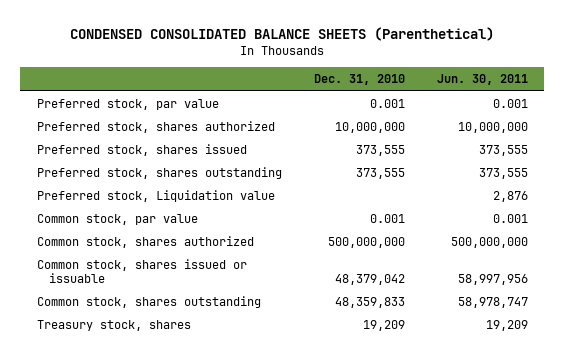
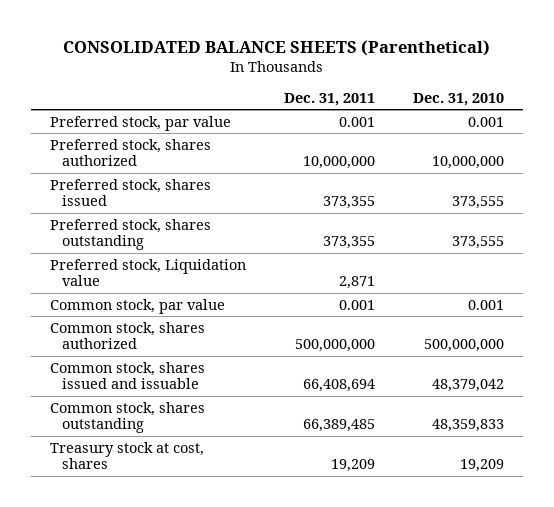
- CONDENSED CONSOLIDATED BALANCE SHEETS (Parenthetical)
+ CONSOLIDATED BALANCE SHEETS (Parenthetical)
- | Dec. 31, 2010 | Jun. 30, 2011
+ | Dec. 31, 2011 | Dec. 31, 2010
- Common stock, shares issued or issuable | 48,379,042 | 58,997,956
+ Common stock, shares issued and issuable | 66,408,694 | 48,379,042
- Treasury stock, shares | 19,209 | 19,209
+ Treasury stock at cost, shares | 19,209 | 19,209

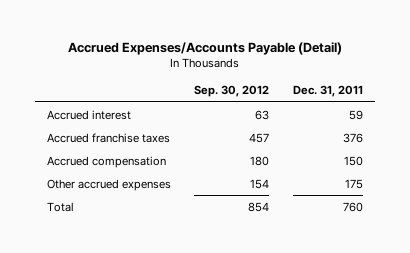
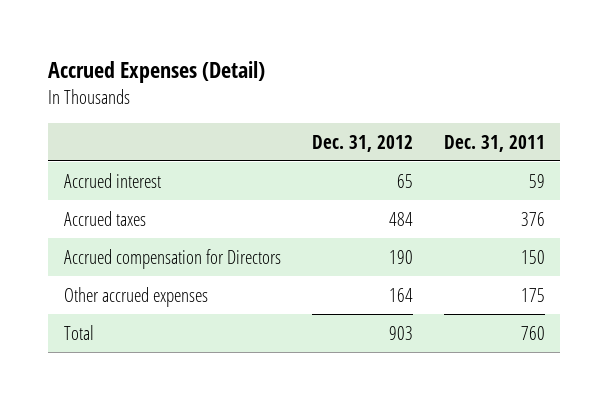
- Accrued Expenses/Accounts Payable (Detail)
+ Accrued Expenses (Detail)
- | Sep. 30, 2012 | Dec. 31, 2011
+ | Dec. 31, 2012 | Dec. 31, 2011
- Accrued franchise taxes | 457 | 376
- Accrued compensation | 180 | 150
+ Accrued taxes | 484 | 376
+ Accrued compensation for Directors | 190 | 150

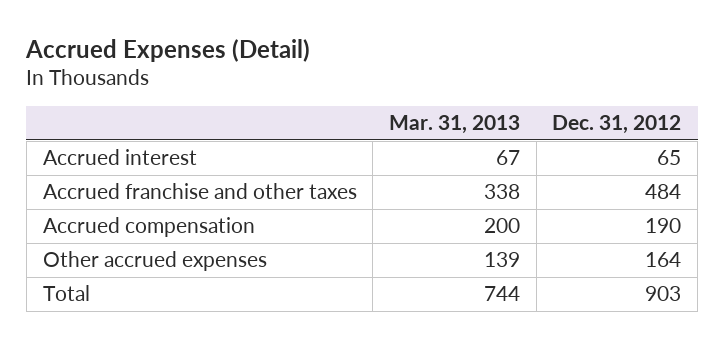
- | Dec. 31, 2012 | Dec. 31, 2011
+ | Mar. 31, 2013 | Dec. 31, 2012
- Accrued taxes | 484 | 376
- Accrued compensation for Directors | 190 | 150
+ Accrued franchise and other taxes | 338 | 484
+ Accrued compensation | 200 | 190

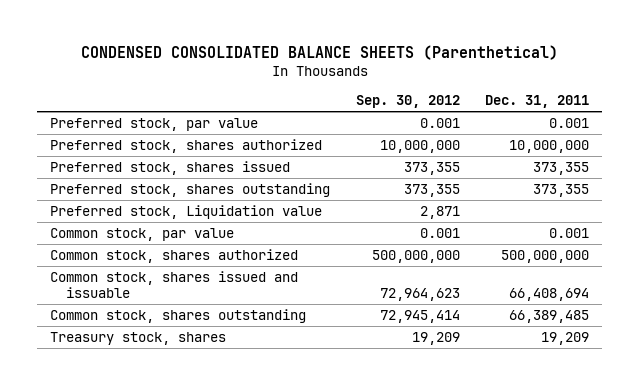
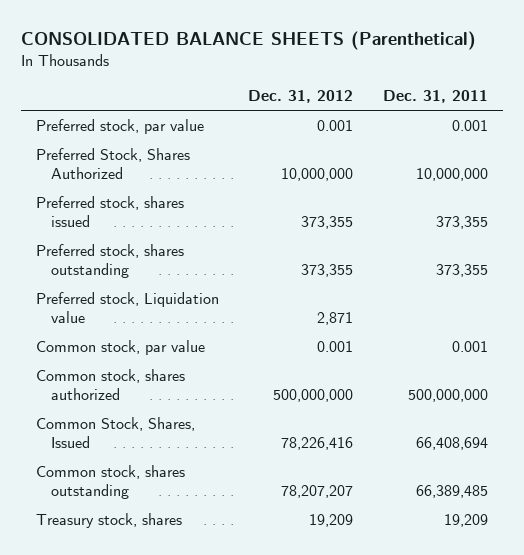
- CONDENSED CONSOLIDATED BALANCE SHEETS (Parenthetical)
+ CONSOLIDATED BALANCE SHEETS (Parenthetical)
- | Sep. 30, 2012 | Dec. 31, 2011
+ | Dec. 31, 2012 | Dec. 31, 2011
- Preferred stock, shares authorized | 10,000,000 | 10,000,000
+ Preferred Stock, Shares Authorized | 10,000,000 | 10,000,000
- Common stock, shares issued and issuable | 72,964,623 | 66,408,694
+ Common Stock, Shares, Issued | 78,226,416 | 66,408,694

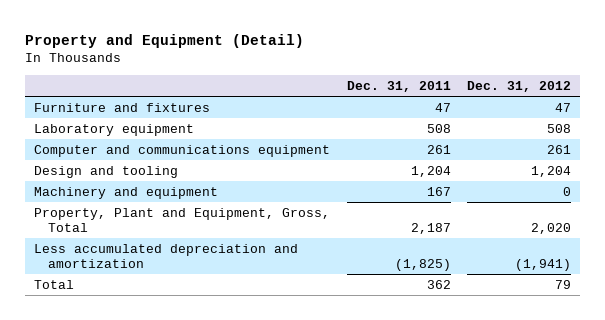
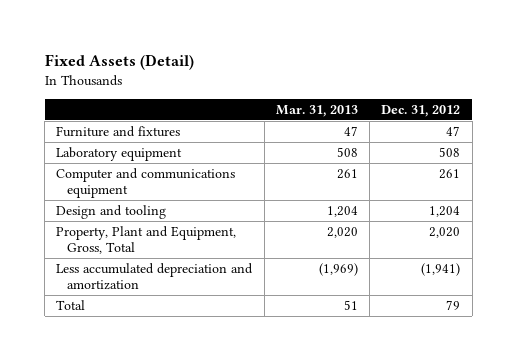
- Property and Equipment (Detail)
+ Fixed Assets (Detail)
- | Dec. 31, 2011 | Dec. 31, 2012
+ | Mar. 31, 2013 | Dec. 31, 2012
- Machinery and equipment | 167 | 0

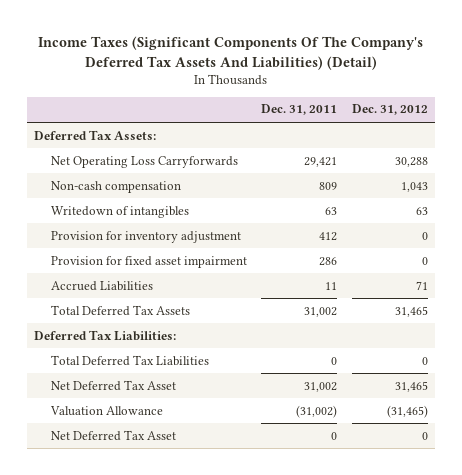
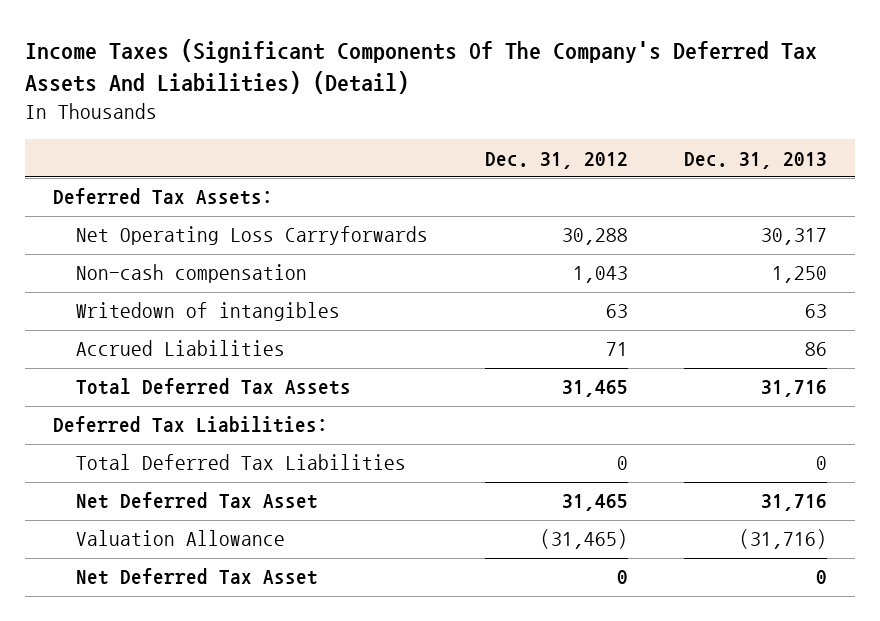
- | Dec. 31, 2011 | Dec. 31, 2012
+ | Dec. 31, 2012 | Dec. 31, 2013
- Provision for inventory adjustment | 412 | 0
- Provision for fixed asset impairment | 286 | 0

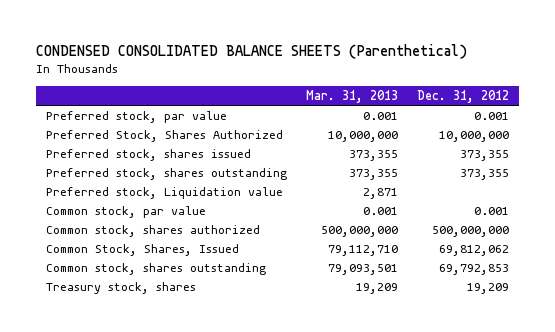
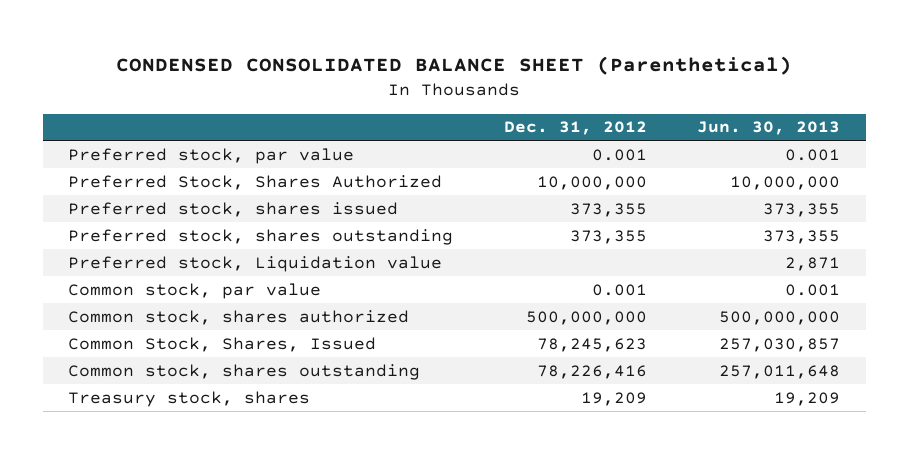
- CONDENSED CONSOLIDATED BALANCE SHEETS (Parenthetical)
+ CONDENSED CONSOLIDATED BALANCE SHEET (Parenthetical)
- | Mar. 31, 2013 | Dec. 31, 2012
+ | Dec. 31, 2012 | Jun. 30, 2013
- Common Stock, Shares, Issued | 79,112,710 | 69,812,062
- Common stock, shares outstanding | 79,093,501 | 69,792,853
+ Common Stock, Shares, Issued | 78,245,623 | 257,030,857
+ Common stock, shares outstanding | 78,226,416 | 257,011,648

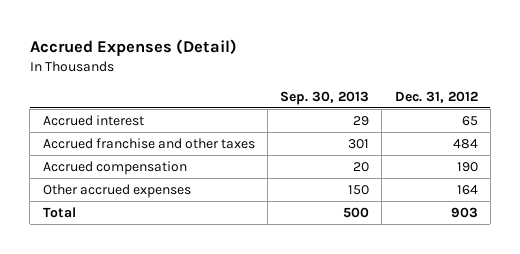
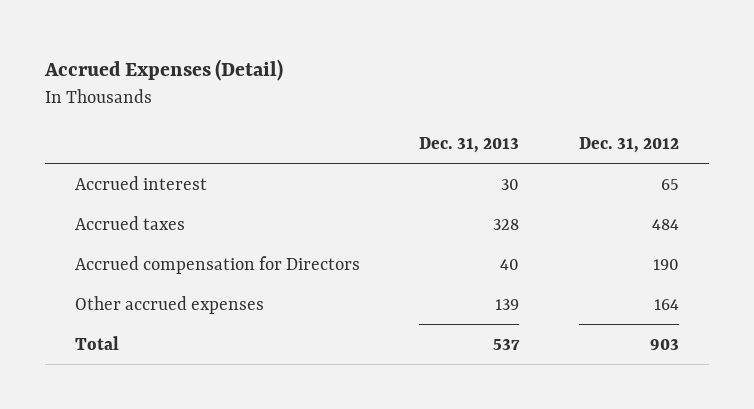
- | Sep. 30, 2013 | Dec. 31, 2012
+ | Dec. 31, 2013 | Dec. 31, 2012
- Accrued franchise and other taxes | 301 | 484
- Accrued compensation | 20 | 190
+ Accrued taxes | 328 | 484
+ Accrued compensation for Directors | 40 | 190

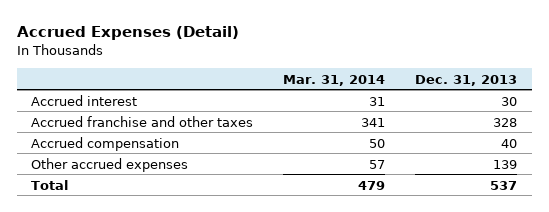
- | Dec. 31, 2013 | Dec. 31, 2012
+ | Mar. 31, 2014 | Dec. 31, 2013
- Accrued taxes | 328 | 484
- Accrued compensation for Directors | 40 | 190
+ Accrued franchise and other taxes | 341 | 328
+ Accrued compensation | 50 | 40

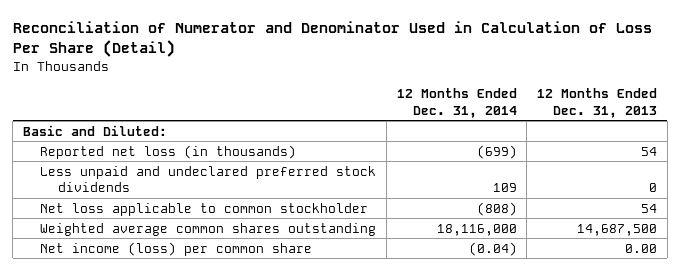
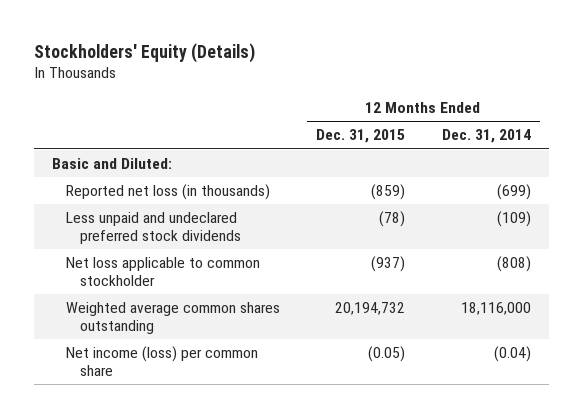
- Reconciliation of Numerator and Denominator Used in Calculation of Loss Per Share (Detail)
+ Stockholders' Equity (Details)
- | 12 Months Ended Dec. 31, 2014 | 12 Months Ended Dec. 31, 2013
+ | 12 Months Ended Dec. 31, 2015 | 12 Months Ended Dec. 31, 2014
- Less unpaid and undeclared preferred stock dividends | 109 | 0
+ Less unpaid and undeclared preferred stock dividends | (78) | (109)

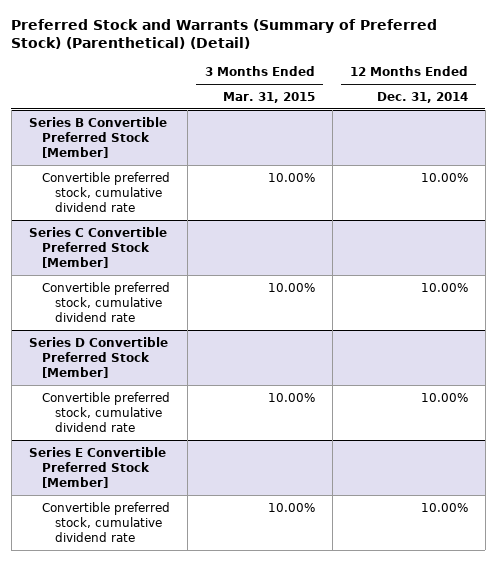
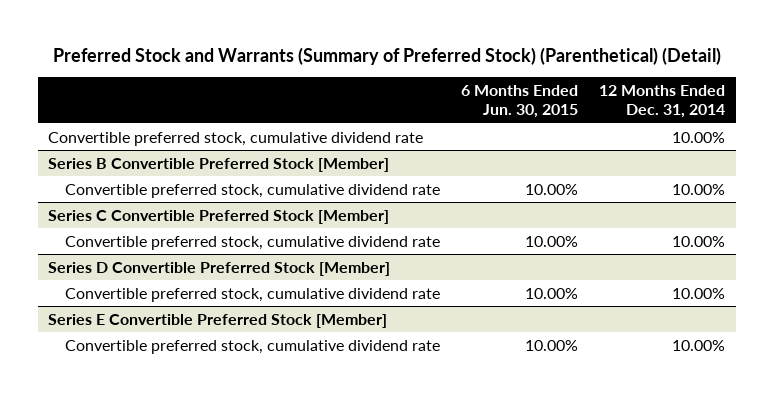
- | 3 Months Ended Mar. 31, 2015 | 12 Months Ended Dec. 31, 2014
+ | 6 Months Ended Jun. 30, 2015 | 12 Months Ended Dec. 31, 2014
+ Convertible preferred stock, cumulative dividend rate | | 10.00%

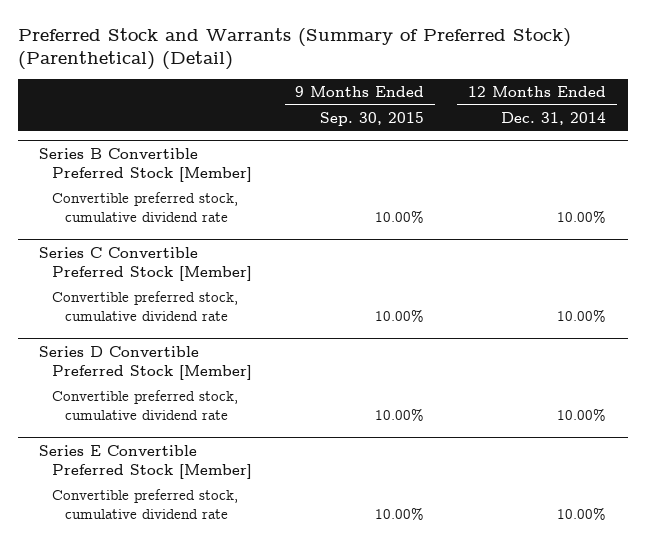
- | 6 Months Ended Jun. 30, 2015 | 12 Months Ended Dec. 31, 2014
+ | 9 Months Ended Sep. 30, 2015 | 12 Months Ended Dec. 31, 2014
- Convertible preferred stock, cumulative dividend rate | | 10.00%

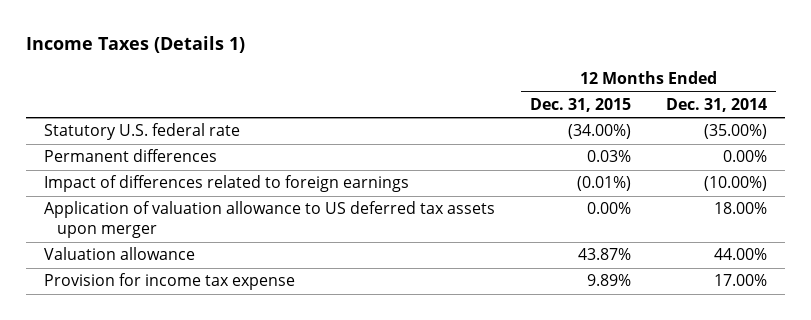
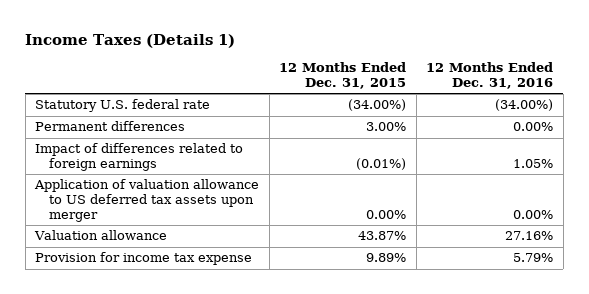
- | 12 Months Ended Dec. 31, 2015 | 12 Months Ended Dec. 31, 2014
+ | 12 Months Ended Dec. 31, 2015 | 12 Months Ended Dec. 31, 2016
- Permanent differences | 0.03% | 0.00%
+ Permanent differences | 3.00% | 0.00%

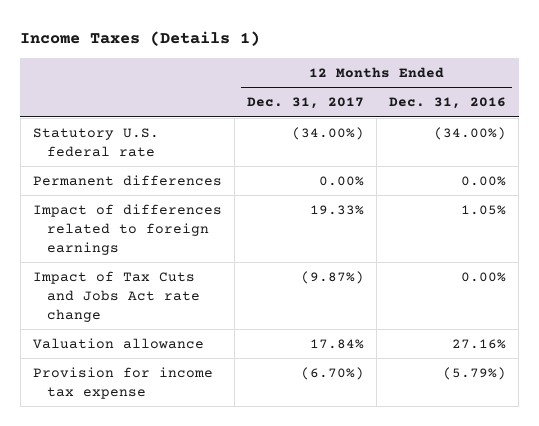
- | 12 Months Ended Dec. 31, 2015 | 12 Months Ended Dec. 31, 2016
+ | 12 Months Ended Dec. 31, 2017 | 12 Months Ended Dec. 31, 2016
- Application of valuation allowance to US deferred tax assets upon merger | 0.00% | 0.00%
+ Impact of Tax Cuts and Jobs Act rate change | (9.87%) | 0.00%
- Provision for income tax expense | 9.89% | 5.79%
+ Provision for income tax expense | (6.70%) | (5.79%)

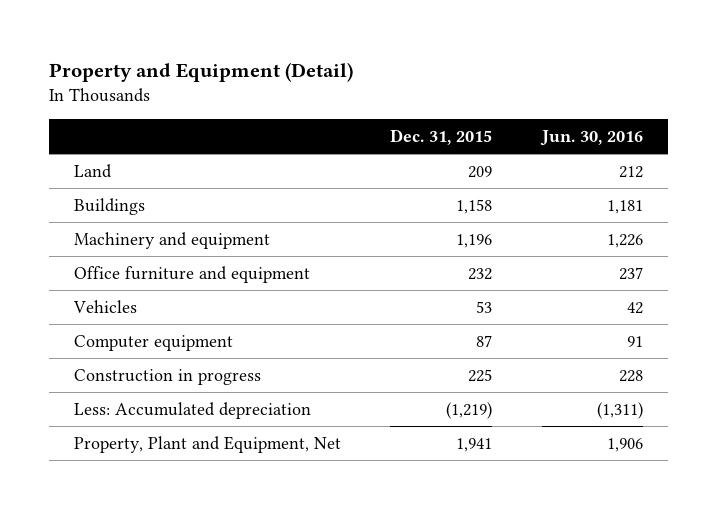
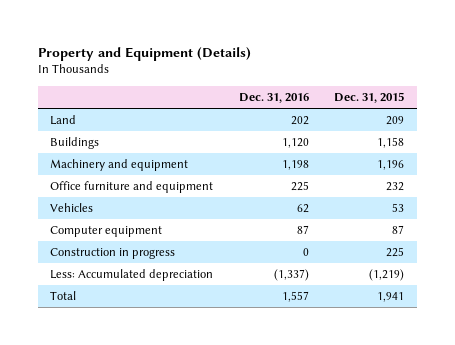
- Property and Equipment (Detail)
+ Property and Equipment (Details)
- | Dec. 31, 2015 | Jun. 30, 2016
+ | Dec. 31, 2016 | Dec. 31, 2015
- Property, Plant and Equipment, Net | 1,941 | 1,906
+ Total | 1,557 | 1,941

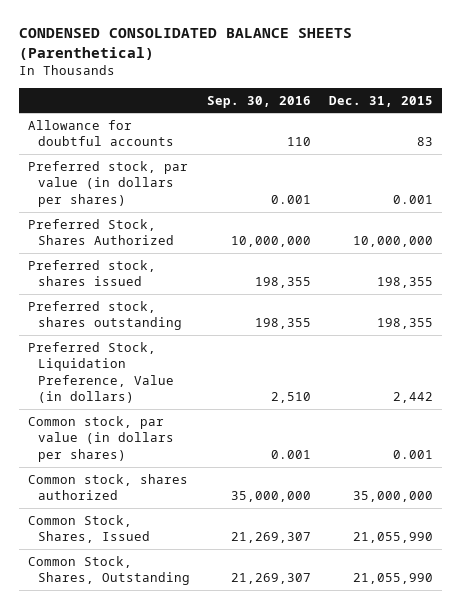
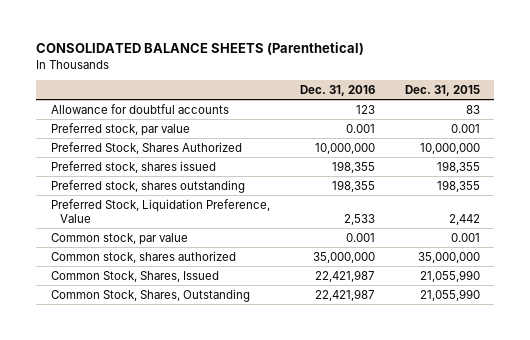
- CONDENSED CONSOLIDATED BALANCE SHEETS (Parenthetical)
+ CONSOLIDATED BALANCE SHEETS (Parenthetical)
- | Sep. 30, 2016 | Dec. 31, 2015
+ | Dec. 31, 2016 | Dec. 31, 2015
- Preferred stock, par value (in dollars per shares) | 0.001 | 0.001
+ Preferred stock, par value | 0.001 | 0.001
- Preferred Stock, Liquidation Preference, Value (in dollars) | 2,510 | 2,442
- Common stock, par value (in dollars per shares) | 0.001 | 0.001
+ Preferred Stock, Liquidation Preference, Value | 2,533 | 2,442
+ Common stock, par value | 0.001 | 0.001

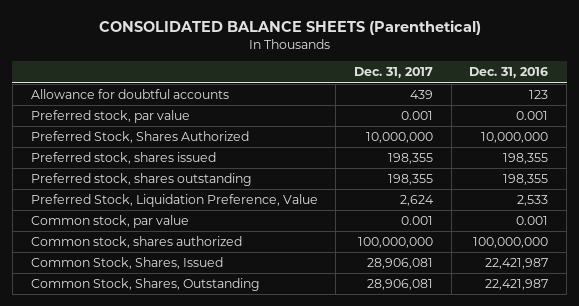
- | Dec. 31, 2016 | Dec. 31, 2015
+ | Dec. 31, 2017 | Dec. 31, 2016
- Common stock, shares authorized | 35,000,000 | 35,000,000
+ Common stock, shares authorized | 100,000,000 | 100,000,000

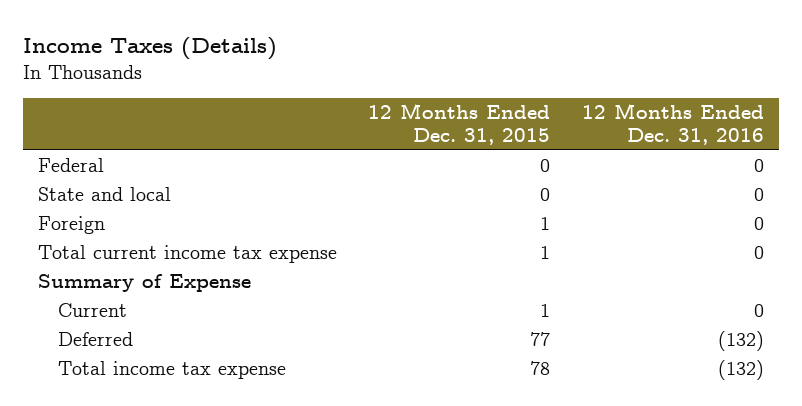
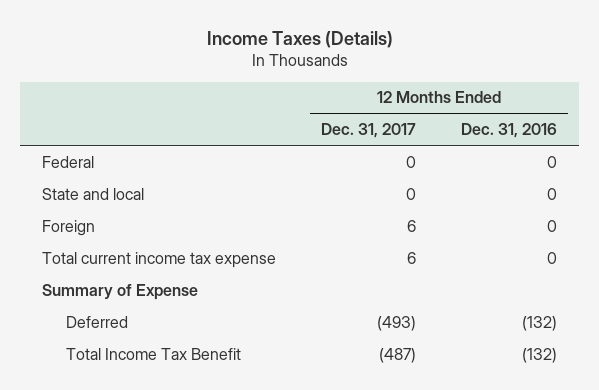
- | 12 Months Ended Dec. 31, 2015 | 12 Months Ended Dec. 31, 2016
+ | 12 Months Ended Dec. 31, 2017 | 12 Months Ended Dec. 31, 2016
- Current | 1 | 0
- Total income tax expense | 78 | (132)
+ Total Income Tax Benefit | (487) | (132)

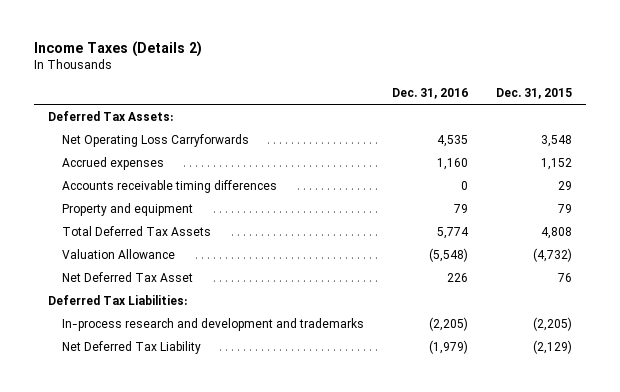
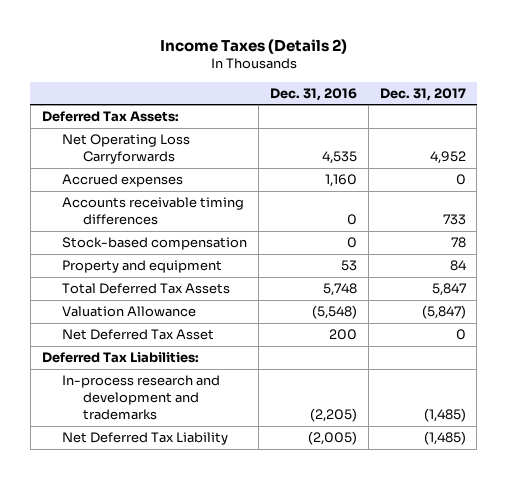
- | Dec. 31, 2016 | Dec. 31, 2015
+ | Dec. 31, 2016 | Dec. 31, 2017
- Property and equipment | 79 | 79
- Total Deferred Tax Assets | 5,774 | 4,808
+ Stock-based compensation | 0 | 78
+ Property and equipment | 53 | 84
+ Total Deferred Tax Assets | 5,748 | 5,847
- Net Deferred Tax Asset | 226 | 76
+ Net Deferred Tax Asset | 200 | 0
- Net Deferred Tax Liability | (1,979) | (2,129)
+ Net Deferred Tax Liability | (2,005) | (1,485)

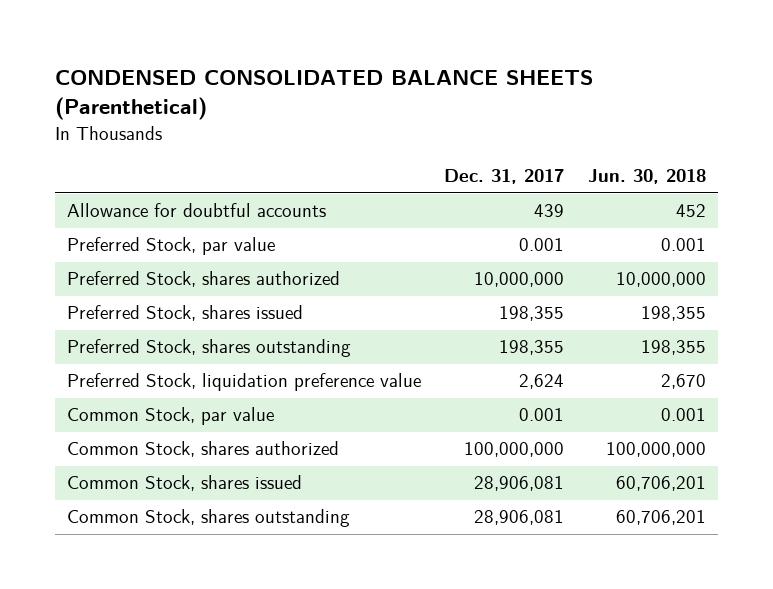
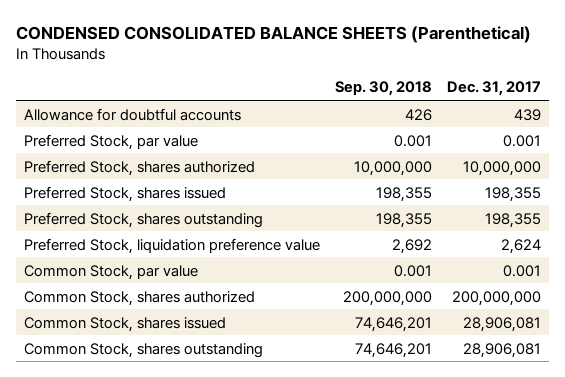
- | Dec. 31, 2017 | Jun. 30, 2018
+ | Sep. 30, 2018 | Dec. 31, 2017
- Common Stock, shares authorized | 100,000,000 | 100,000,000
+ Common Stock, shares authorized | 200,000,000 | 200,000,000

